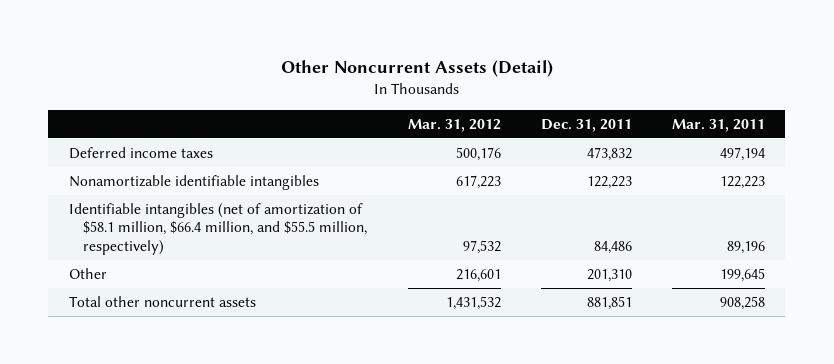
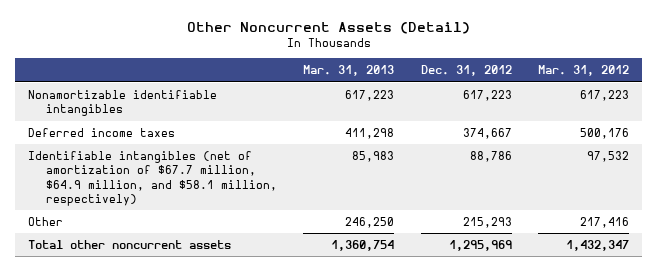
- | Mar. 31, 2012 | Dec. 31, 2011 | Mar. 31, 2011
+ | Mar. 31, 2013 | Dec. 31, 2012 | Mar. 31, 2012
- Identifiable intangibles (net of amortization of $58.1 million, $66.4 million, and $55.5 million, respectively) | 97,532 | 84,486 | 89,196
- Other | 216,601 | 201,310 | 199,645
- Total other noncurrent assets | 1,431,532 | 881,851 | 908,258
moved down: Deferred income taxes | 411,298 | 374,667 | 500,176
+ Identifiable intangibles (net of amortization of $67.7 million, $64.9 million, and $58.1 million, respectively) | 85,983 | 88,786 | 97,532
+ Other | 246,250 | 215,293 | 217,416
+ Total other noncurrent assets | 1,360,754 | 1,295,969 | 1,432,347

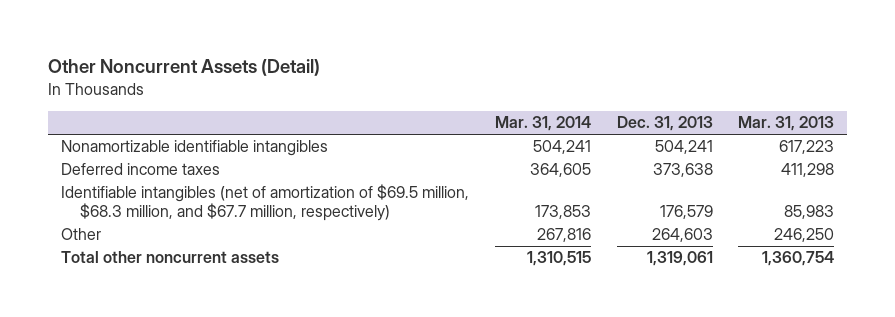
- | Mar. 31, 2013 | Dec. 31, 2012 | Mar. 31, 2012
+ | Mar. 31, 2014 | Dec. 31, 2013 | Mar. 31, 2013
- Identifiable intangibles (net of amortization of $67.7 million, $64.9 million, and $58.1 million, respectively) | 85,983 | 88,786 | 97,532
+ Identifiable intangibles (net of amortization of $69.5 million, $68.3 million, and $67.7 million, respectively) | 173,853 | 176,579 | 85,983

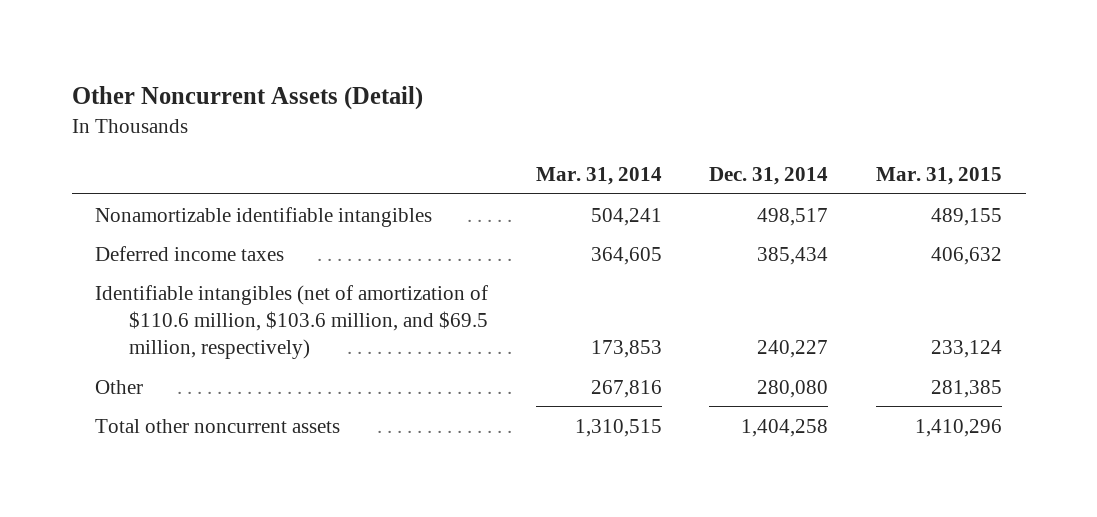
- | Mar. 31, 2014 | Dec. 31, 2013 | Mar. 31, 2013
+ | Mar. 31, 2014 | Dec. 31, 2014 | Mar. 31, 2015
- Identifiable intangibles (net of amortization of $69.5 million, $68.3 million, and $67.7 million, respectively) | 173,853 | 176,579 | 85,983
+ Identifiable intangibles (net of amortization of $110.6 million, $103.6 million, and $69.5 million, respectively) | 173,853 | 240,227 | 233,124

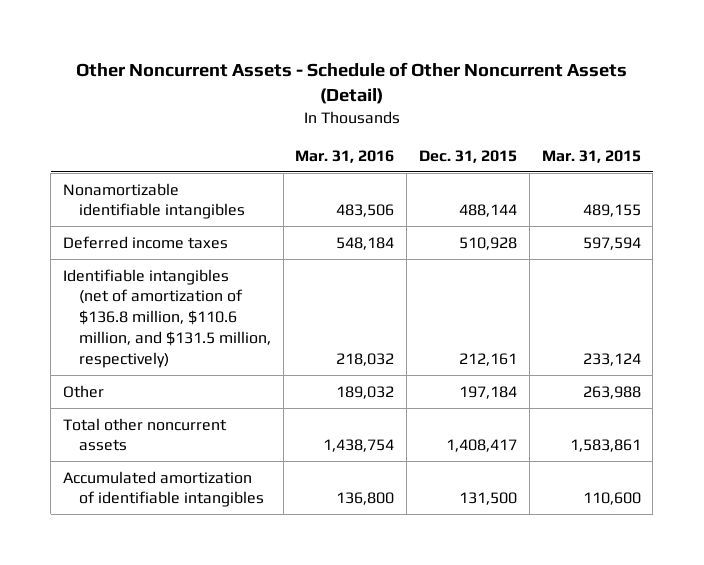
- Other Noncurrent Assets (Detail)
+ Other Noncurrent Assets - Schedule of Other Noncurrent Assets (Detail)
- | Mar. 31, 2014 | Dec. 31, 2014 | Mar. 31, 2015
+ | Mar. 31, 2016 | Dec. 31, 2015 | Mar. 31, 2015
- Deferred income taxes | 364,605 | 385,434 | 406,632
- Identifiable intangibles (net of amortization of $110.6 million, $103.6 million, and $69.5 million, respectively) | 173,853 | 240,227 | 233,124
- Other | 267,816 | 280,080 | 281,385
- Total other noncurrent assets | 1,310,515 | 1,404,258 | 1,410,296
+ Deferred income taxes | 548,184 | 510,928 | 597,594
+ Identifiable intangibles (net of amortization of $136.8 million, $110.6 million, and $131.5 million, respectively) | 218,032 | 212,161 | 233,124
+ Other | 189,032 | 197,184 | 263,988
+ Total other noncurrent assets | 1,438,754 | 1,408,417 | 1,583,861
+ Accumulated amortization of identifiable intangibles | 136,800 | 131,500 | 110,600

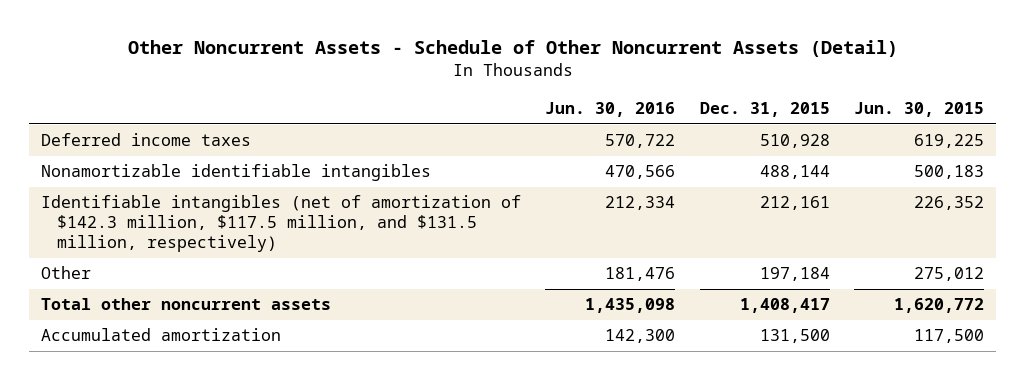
- | Mar. 31, 2016 | Dec. 31, 2015 | Mar. 31, 2015
+ | Jun. 30, 2016 | Dec. 31, 2015 | Jun. 30, 2015
- Identifiable intangibles (net of amortization of $136.8 million, $110.6 million, and $131.5 million, respectively) | 218,032 | 212,161 | 233,124
moved down: Nonamortizable identifiable intangibles | 470,566 | 488,144 | 500,183
+ Identifiable intangibles (net of amortization of $142.3 million, $117.5 million, and $131.5 million, respectively) | 212,334 | 212,161 | 226,352
- Accumulated amortization of identifiable intangibles | 136,800 | 131,500 | 110,600
+ Accumulated amortization | 142,300 | 131,500 | 117,500

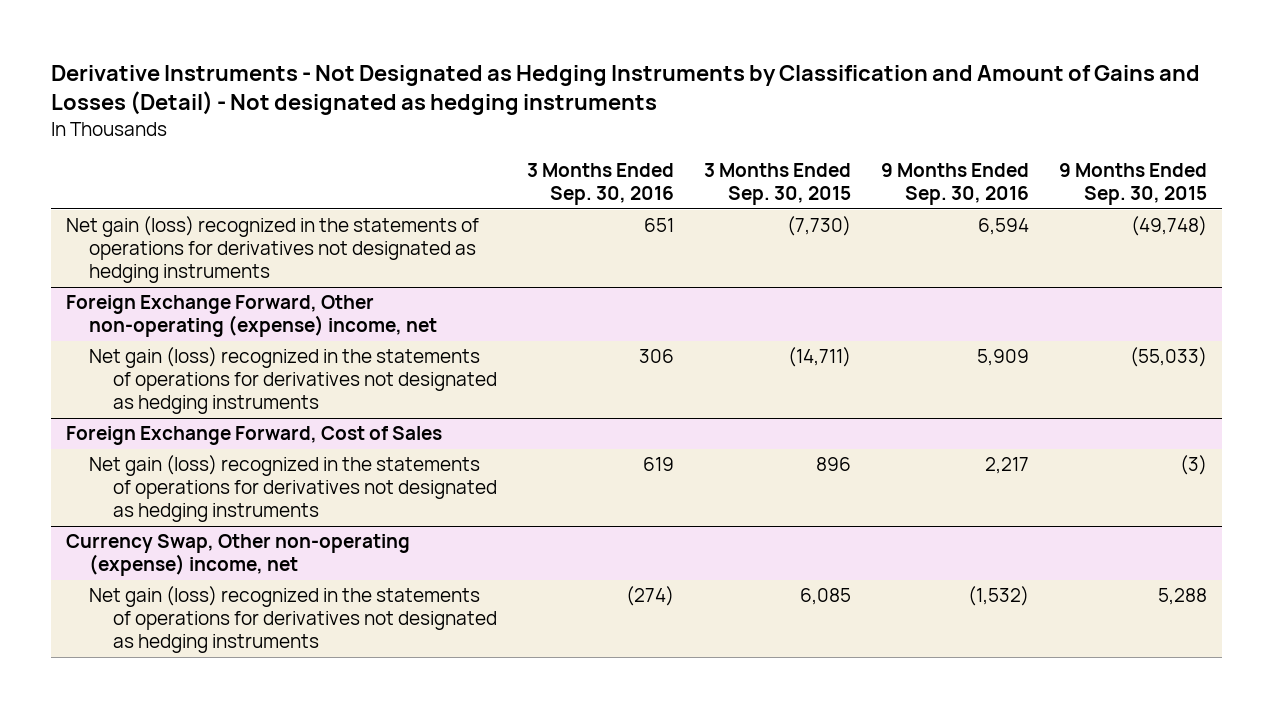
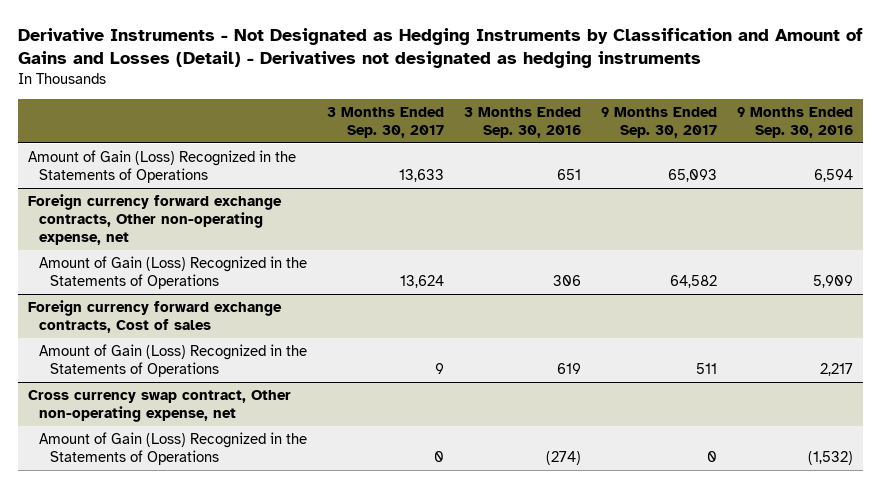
- Derivative Instruments - Not Designated as Hedging Instruments by Classification and Amount of Gains and Losses (Detail) - Not designated as hedging instruments
+ Derivative Instruments - Not Designated as Hedging Instruments by Classification and Amount of Gains and Losses (Detail) - Derivatives not designated as hedging instruments
- | 3 Months Ended Sep. 30, 2016 | 3 Months Ended Sep. 30, 2015 | 9 Months Ended Sep. 30, 2016 | 9 Months Ended Sep. 30, 2015
+ | 3 Months Ended Sep. 30, 2017 | 3 Months Ended Sep. 30, 2016 | 9 Months Ended Sep. 30, 2017 | 9 Months Ended Sep. 30, 2016
- Net gain (loss) recognized in the statements of operations for derivatives not designated as hedging instruments | 651 | (7,730) | 6,594 | (49,748)
- Foreign Exchange Forward, Other non-operating (expense) income, net
- Net gain (loss) recognized in the statements of operations for derivatives not designated as hedging instruments | 306 | (14,711) | 5,909 | (55,033)
- Foreign Exchange Forward, Cost of Sales
- Net gain (loss) recognized in the statements of operations for derivatives not designated as hedging instruments | 619 | 896 | 2,217 | (3)
- Currency Swap, Other non-operating (expense) income, net
- Net gain (loss) recognized in the statements of operations for derivatives not designated as hedging instruments | (274) | 6,085 | (1,532) | 5,288
+ Amount of Gain (Loss) Recognized in the Statements of Operations | 13,633 | 651 | 65,093 | 6,594
+ Foreign currency forward exchange contracts, Other non-operating expense, net
+ Amount of Gain (Loss) Recognized in the Statements of Operations | 13,624 | 306 | 64,582 | 5,909
+ Foreign currency forward exchange contracts, Cost of sales
+ Amount of Gain (Loss) Recognized in the Statements of Operations | 9 | 619 | 511 | 2,217
+ Cross currency swap contract, Other non-operating expense, net
+ Amount of Gain (Loss) Recognized in the Statements of Operations | 0 | (274) | 0 | (1,532)

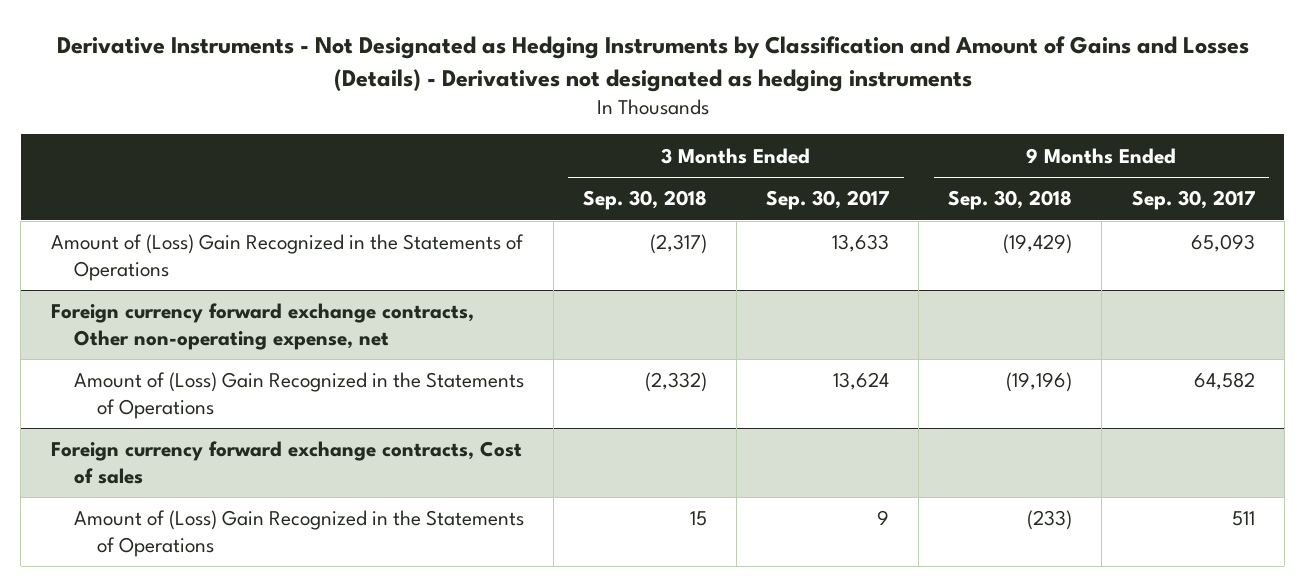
- Derivative Instruments - Not Designated as Hedging Instruments by Classification and Amount of Gains and Losses (Detail) - Derivatives not designated as hedging instruments
+ Derivative Instruments - Not Designated as Hedging Instruments by Classification and Amount of Gains and Losses (Details) - Derivatives not designated as hedging instruments
- | 3 Months Ended Sep. 30, 2017 | 3 Months Ended Sep. 30, 2016 | 9 Months Ended Sep. 30, 2017 | 9 Months Ended Sep. 30, 2016
+ | 3 Months Ended Sep. 30, 2018 | 3 Months Ended Sep. 30, 2017 | 9 Months Ended Sep. 30, 2018 | 9 Months Ended Sep. 30, 2017
- Amount of Gain (Loss) Recognized in the Statements of Operations | 13,633 | 651 | 65,093 | 6,594
+ Amount of (Loss) Gain Recognized in the Statements of Operations | (2,317) | 13,633 | (19,429) | 65,093
@ Foreign currency forward exchange contracts, Other non-operating expense, net
- Amount of Gain (Loss) Recognized in the Statements of Operations | 13,624 | 306 | 64,582 | 5,909
+ Amount of (Loss) Gain Recognized in the Statements of Operations | (2,332) | 13,624 | (19,196) | 64,582
@ Foreign currency forward exchange contracts, Cost of sales
- Amount of Gain (Loss) Recognized in the Statements of Operations | 9 | 619 | 511 | 2,217
- Cross currency swap contract, Other non-operating expense, net
- Amount of Gain (Loss) Recognized in the Statements of Operations | 0 | (274) | 0 | (1,532)
@ Foreign currency forward exchange contracts, Cost of sales
+ Amount of (Loss) Gain Recognized in the Statements of Operations | 15 | 9 | (233) | 511

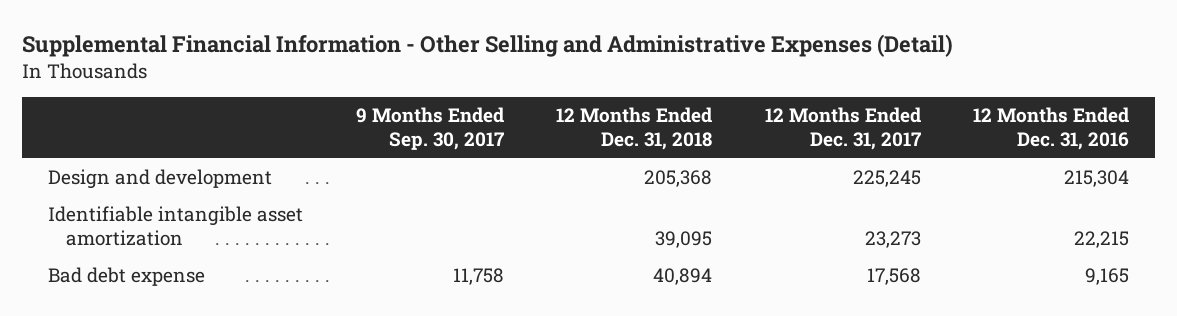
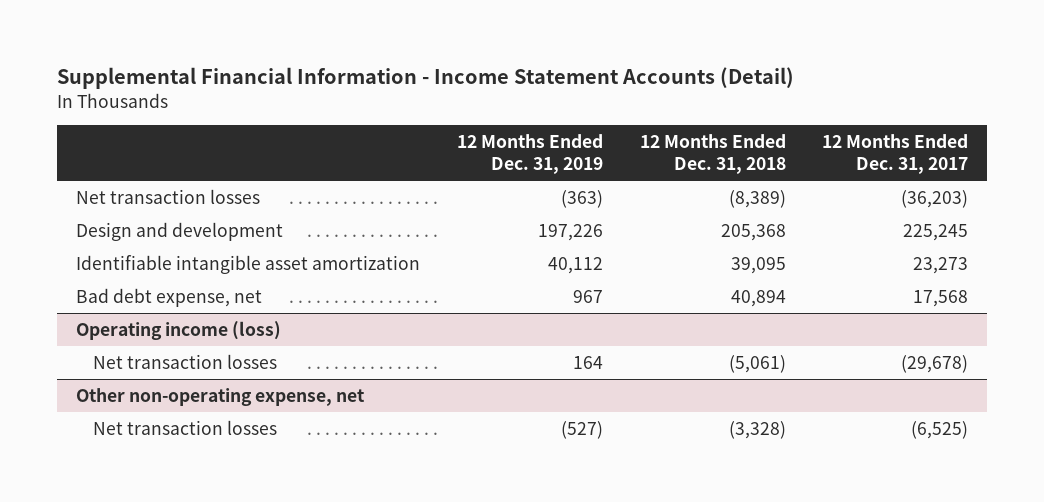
- Supplemental Financial Information - Other Selling and Administrative Expenses (Detail)
+ Supplemental Financial Information - Income Statement Accounts (Detail)
- | 9 Months Ended Sep. 30, 2017 | 12 Months Ended Dec. 31, 2018 | 12 Months Ended Dec. 31, 2017 | 12 Months Ended Dec. 31, 2016
+ | 12 Months Ended Dec. 31, 2019 | 12 Months Ended Dec. 31, 2018 | 12 Months Ended Dec. 31, 2017
+ Net transaction losses | (363) | (8,389) | (36,203)
- Bad debt expense | 11,758 | 40,894 | 17,568 | 9,165
+ Bad debt expense, net | 967 | 40,894 | 17,568
+ Operating income (loss)
+ Net transaction losses | 164 | (5,061) | (29,678)
+ Other non-operating expense, net
+ Net transaction losses | (527) | (3,328) | (6,525)

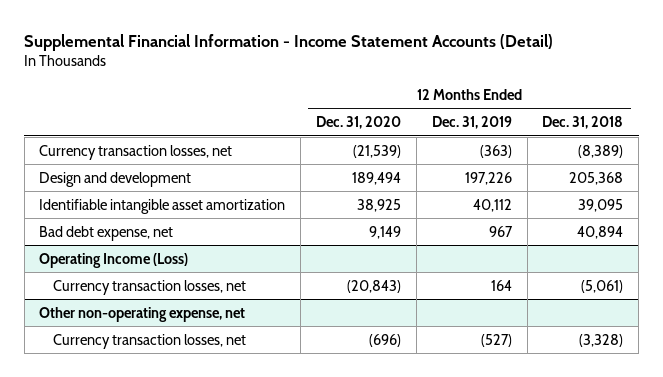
- | 12 Months Ended Dec. 31, 2019 | 12 Months Ended Dec. 31, 2018 | 12 Months Ended Dec. 31, 2017
+ | 12 Months Ended Dec. 31, 2020 | 12 Months Ended Dec. 31, 2019 | 12 Months Ended Dec. 31, 2018
- Net transaction losses | (363) | (8,389) | (36,203)
+ Currency transaction losses, net | (21,539) | (363) | (8,389)
- Operating income (loss)
- Net transaction losses | 164 | (5,061) | (29,678)
+ Operating Income (Loss)
+ Currency transaction losses, net | (20,843) | 164 | (5,061)
@ Other non-operating expense, net
- Net transaction losses | (527) | (3,328) | (6,525)
+ Currency transaction losses, net | (696) | (527) | (3,328)

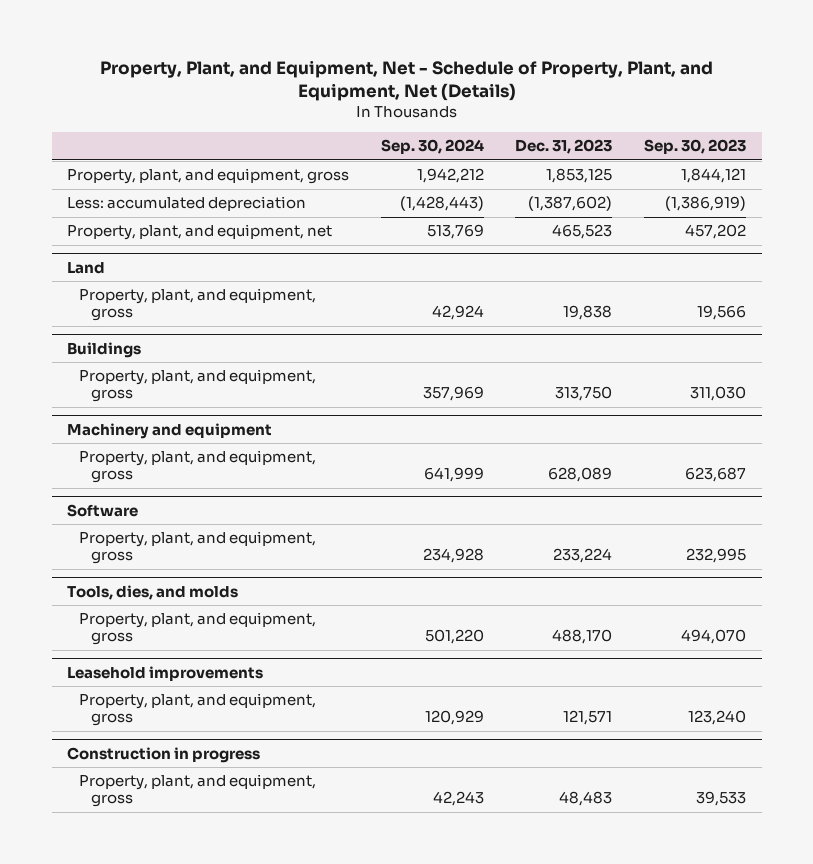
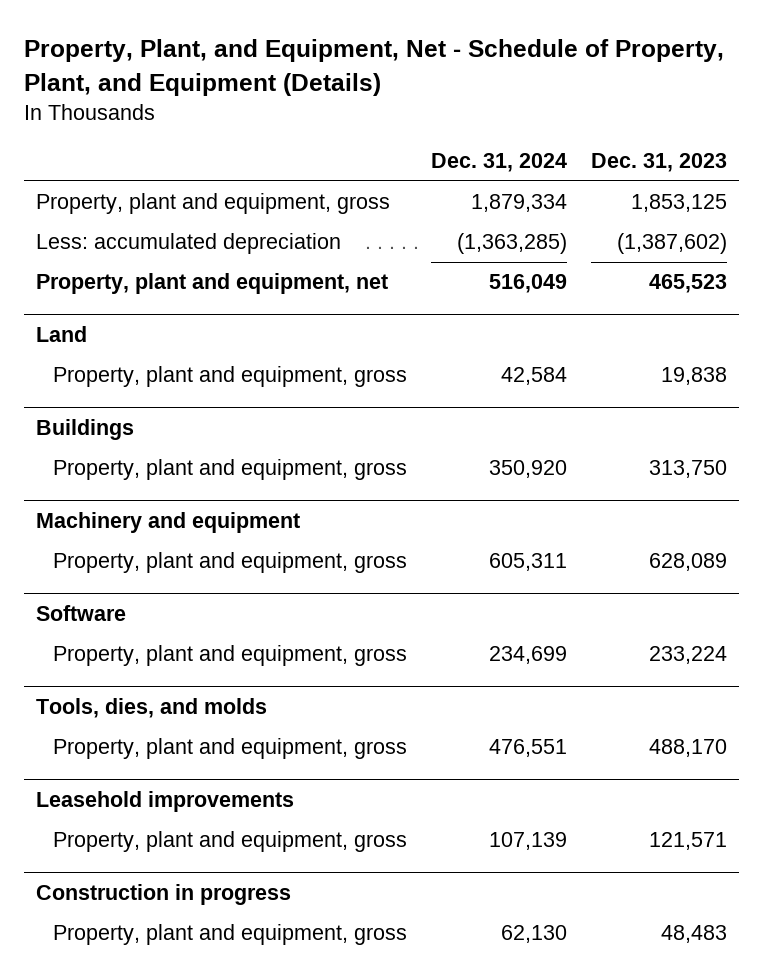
- Property, Plant, and Equipment, Net - Schedule of Property, Plant, and Equipment, Net (Details)
+ Property, Plant, and Equipment, Net - Schedule of Property, Plant, and Equipment (Details)
- | Sep. 30, 2024 | Dec. 31, 2023 | Sep. 30, 2023
+ | Dec. 31, 2024 | Dec. 31, 2023
- Property, plant, and equipment, gross | 1,942,212 | 1,853,125 | 1,844,121
+ Property, plant and equipment, gross | 1,879,334 | 1,853,125
- Property, plant, and equipment, net | 513,769 | 465,523 | 457,202
+ Property, plant and equipment, net | 516,049 | 465,523
@ Land
- Property, plant, and equipment, gross | 42,924 | 19,838 | 19,566
+ Property, plant and equipment, gross | 42,584 | 19,838
@ Buildings
- Property, plant, and equipment, gross | 357,969 | 313,750 | 311,030
+ Property, plant and equipment, gross | 350,920 | 313,750
@ Machinery and equipment
- Property, plant, and equipment, gross | 641,999 | 628,089 | 623,687
+ Property, plant and equipment, gross | 605,311 | 628,089
@ Software
- Property, plant, and equipment, gross | 234,928 | 233,224 | 232,995
+ Property, plant and equipment, gross | 234,699 | 233,224
@ Tools, dies, and molds
- Property, plant, and equipment, gross | 501,220 | 488,170 | 494,070
+ Property, plant and equipment, gross | 476,551 | 488,170
@ Leasehold improvements
- Property, plant, and equipment, gross | 120,929 | 121,571 | 123,240
+ Property, plant and equipment, gross | 107,139 | 121,571
@ Construction in progress
- Property, plant, and equipment, gross | 42,243 | 48,483 | 39,533
+ Property, plant and equipment, gross | 62,130 | 48,483

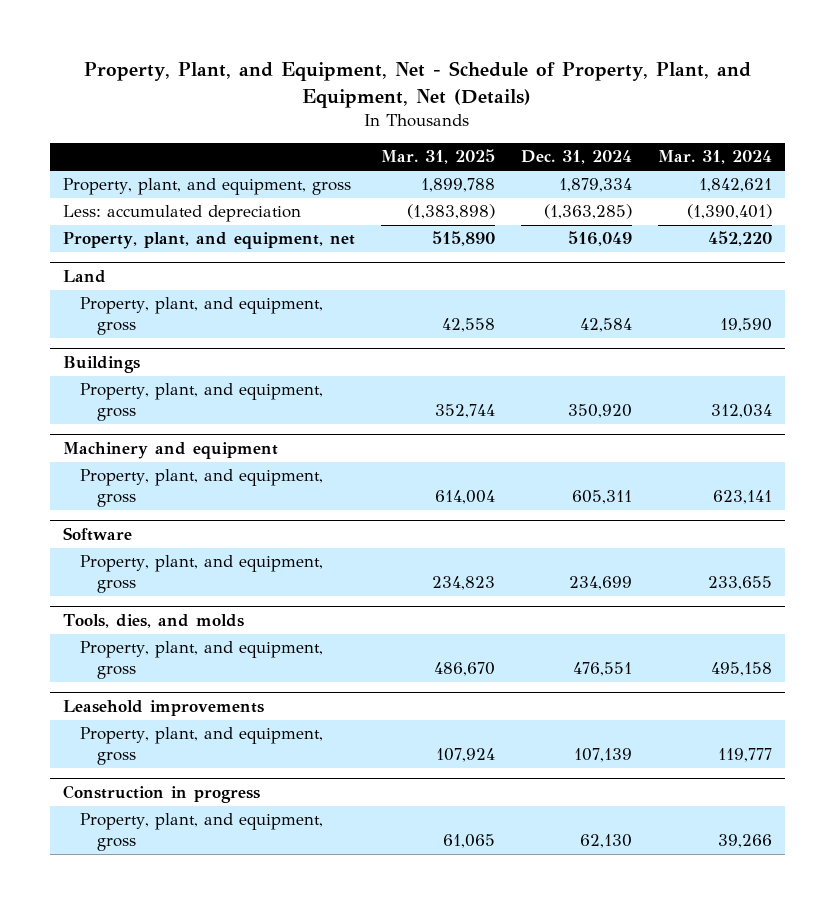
- Property, Plant, and Equipment, Net - Schedule of Property, Plant, and Equipment (Details)
+ Property, Plant, and Equipment, Net - Schedule of Property, Plant, and Equipment, Net (Details)
- | Dec. 31, 2024 | Dec. 31, 2023
+ | Mar. 31, 2025 | Dec. 31, 2024 | Mar. 31, 2024
- Property, plant and equipment, gross | 1,879,334 | 1,853,125
+ Property, plant, and equipment, gross | 1,899,788 | 1,879,334 | 1,842,621
- Property, plant and equipment, net | 516,049 | 465,523
+ Property, plant, and equipment, net | 515,890 | 516,049 | 452,220
@ Land
- Property, plant and equipment, gross | 42,584 | 19,838
+ Property, plant, and equipment, gross | 42,558 | 42,584 | 19,590
@ Buildings
- Property, plant and equipment, gross | 350,920 | 313,750
+ Property, plant, and equipment, gross | 352,744 | 350,920 | 312,034
@ Machinery and equipment
- Property, plant and equipment, gross | 605,311 | 628,089
+ Property, plant, and equipment, gross | 614,004 | 605,311 | 623,141
@ Software
- Property, plant and equipment, gross | 234,699 | 233,224
+ Property, plant, and equipment, gross | 234,823 | 234,699 | 233,655
@ Tools, dies, and molds
- Property, plant and equipment, gross | 476,551 | 488,170
+ Property, plant, and equipment, gross | 486,670 | 476,551 | 495,158
@ Leasehold improvements
- Property, plant and equipment, gross | 107,139 | 121,571
+ Property, plant, and equipment, gross | 107,924 | 107,139 | 119,777
@ Construction in progress
- Property, plant and equipment, gross | 62,130 | 48,483
+ Property, plant, and equipment, gross | 61,065 | 62,130 | 39,266

